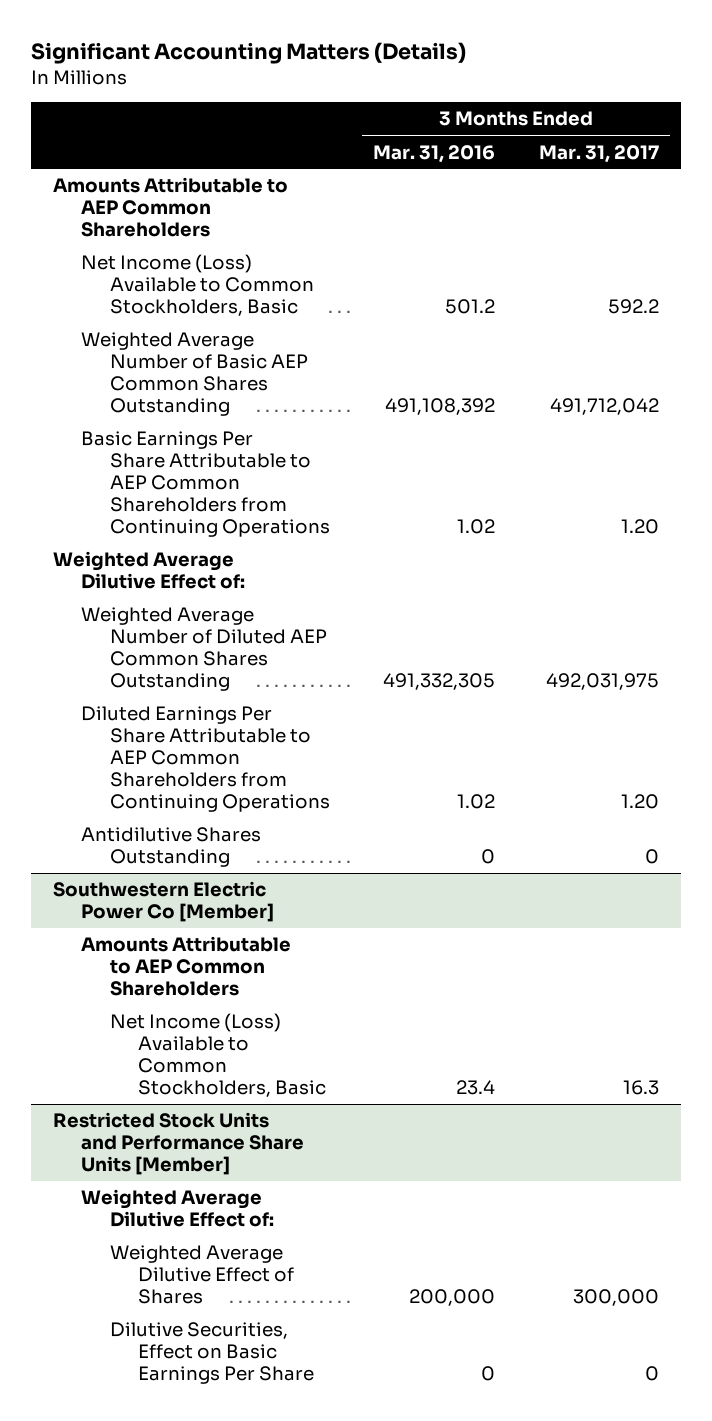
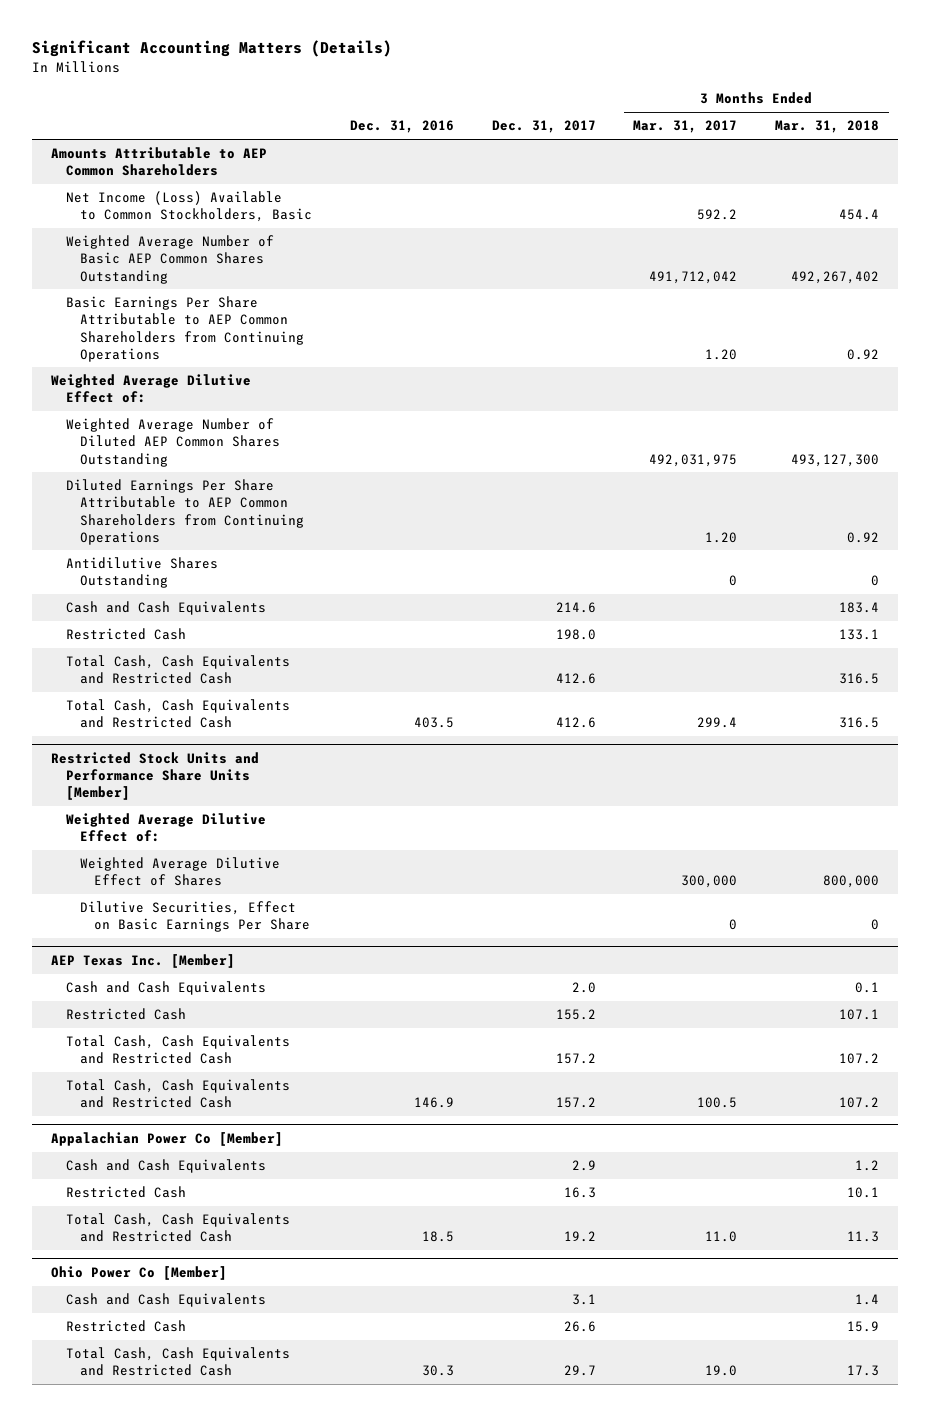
- | 3 Months Ended Mar. 31, 2016 | 3 Months Ended Mar. 31, 2017
+ | Dec. 31, 2016 | Dec. 31, 2017 | 3 Months Ended Mar. 31, 2017 | 3 Months Ended Mar. 31, 2018
- Southwestern Electric Power Co [Member]
- Amounts Attributable to AEP Common Shareholders
- Net Income (Loss) Available to Common Stockholders, Basic | 23.4 | 16.3
+ Cash and Cash Equivalents | | 214.6 | | 183.4
+ Restricted Cash | | 198.0 | | 133.1
+ Total Cash, Cash Equivalents and Restricted Cash | | 412.6 | | 316.5
+ Total Cash, Cash Equivalents and Restricted Cash | 403.5 | 412.6 | 299.4 | 316.5
+ AEP Texas Inc. [Member]
+ Cash and Cash Equivalents | | 2.0 | | 0.1
+ Restricted Cash | | 155.2 | | 107.1
+ Total Cash, Cash Equivalents and Restricted Cash | | 157.2 | | 107.2
+ Total Cash, Cash Equivalents and Restricted Cash | 146.9 | 157.2 | 100.5 | 107.2
+ Appalachian Power Co [Member]
+ Cash and Cash Equivalents | | 2.9 | | 1.2
+ Restricted Cash | | 16.3 | | 10.1
+ Total Cash, Cash Equivalents and Restricted Cash | 18.5 | 19.2 | 11.0 | 11.3
+ Ohio Power Co [Member]
+ Cash and Cash Equivalents | | 3.1 | | 1.4
+ Restricted Cash | | 26.6 | | 15.9
+ Total Cash, Cash Equivalents and Restricted Cash | 30.3 | 29.7 | 19.0 | 17.3

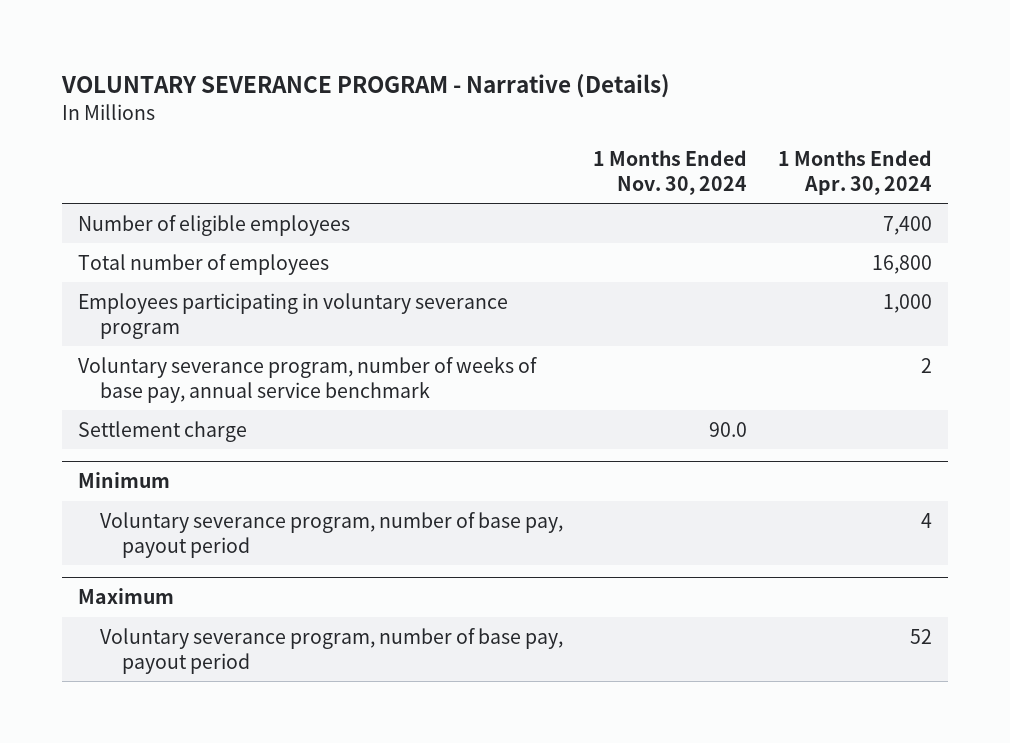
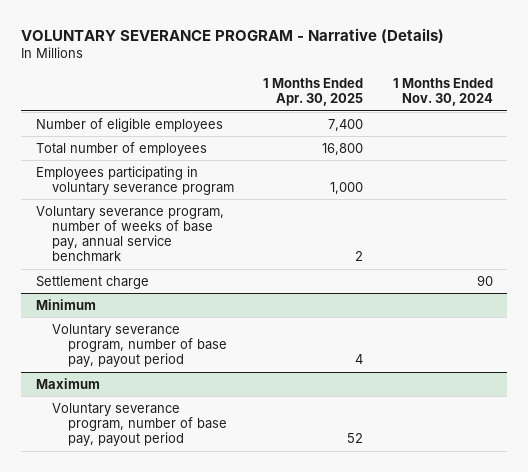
- | 1 Months Ended Nov. 30, 2024 | 1 Months Ended Apr. 30, 2024
+ | 1 Months Ended Apr. 30, 2025 | 1 Months Ended Nov. 30, 2024
- Settlement charge | 90.0 |
+ Settlement charge | | 90

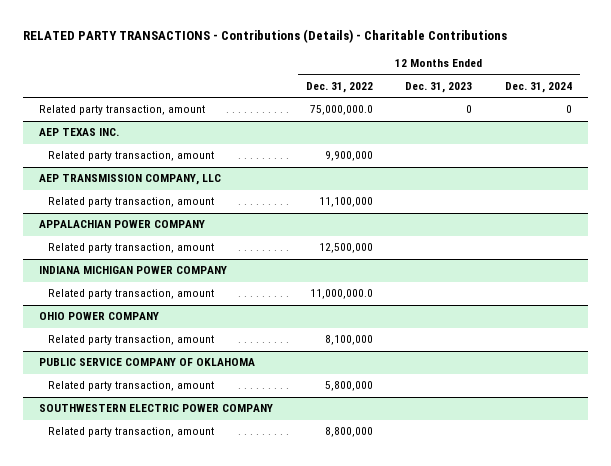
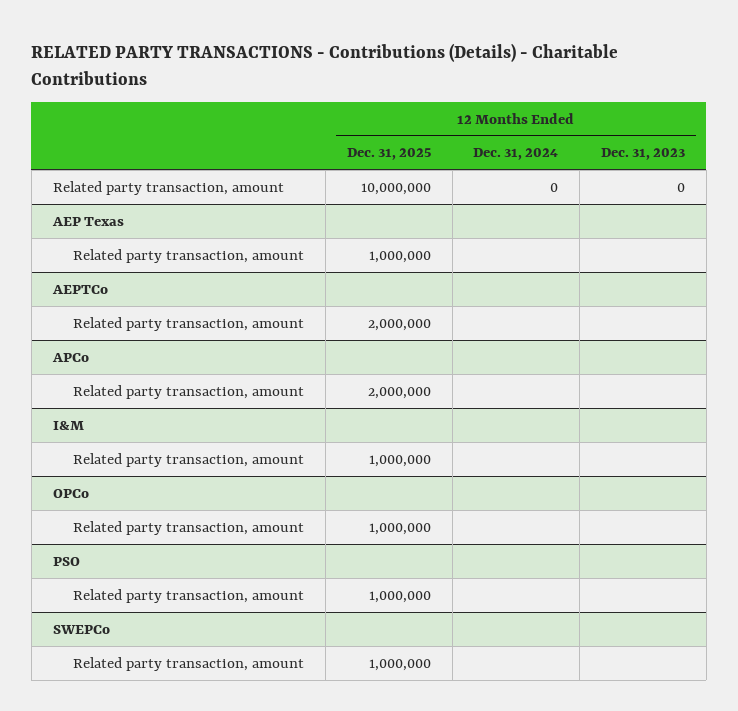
- | 12 Months Ended Dec. 31, 2022 | 12 Months Ended Dec. 31, 2023 | 12 Months Ended Dec. 31, 2024
+ | 12 Months Ended Dec. 31, 2025 | 12 Months Ended Dec. 31, 2024 | 12 Months Ended Dec. 31, 2023
- AEP TEXAS INC.
+ AEP Texas
- AEP TRANSMISSION COMPANY, LLC
+ AEPTCo
- APPALACHIAN POWER COMPANY
+ APCo
- INDIANA MICHIGAN POWER COMPANY
+ I&M
- OHIO POWER COMPANY
+ OPCo
- PUBLIC SERVICE COMPANY OF OKLAHOMA
+ PSO
- SOUTHWESTERN ELECTRIC POWER COMPANY
+ SWEPCo

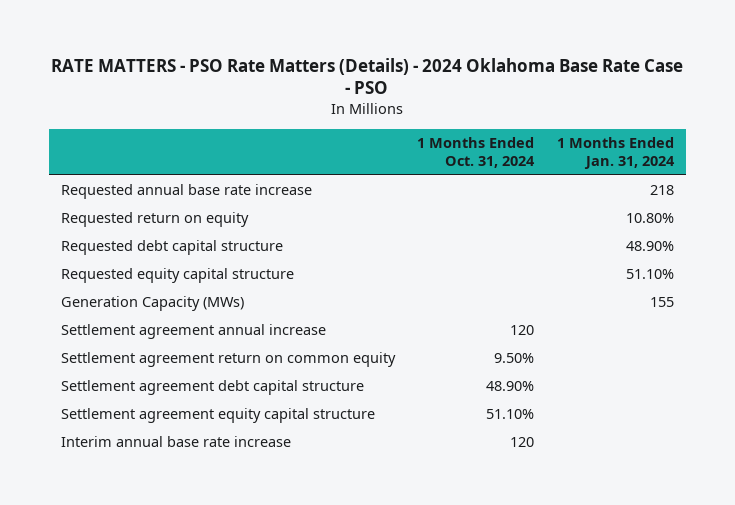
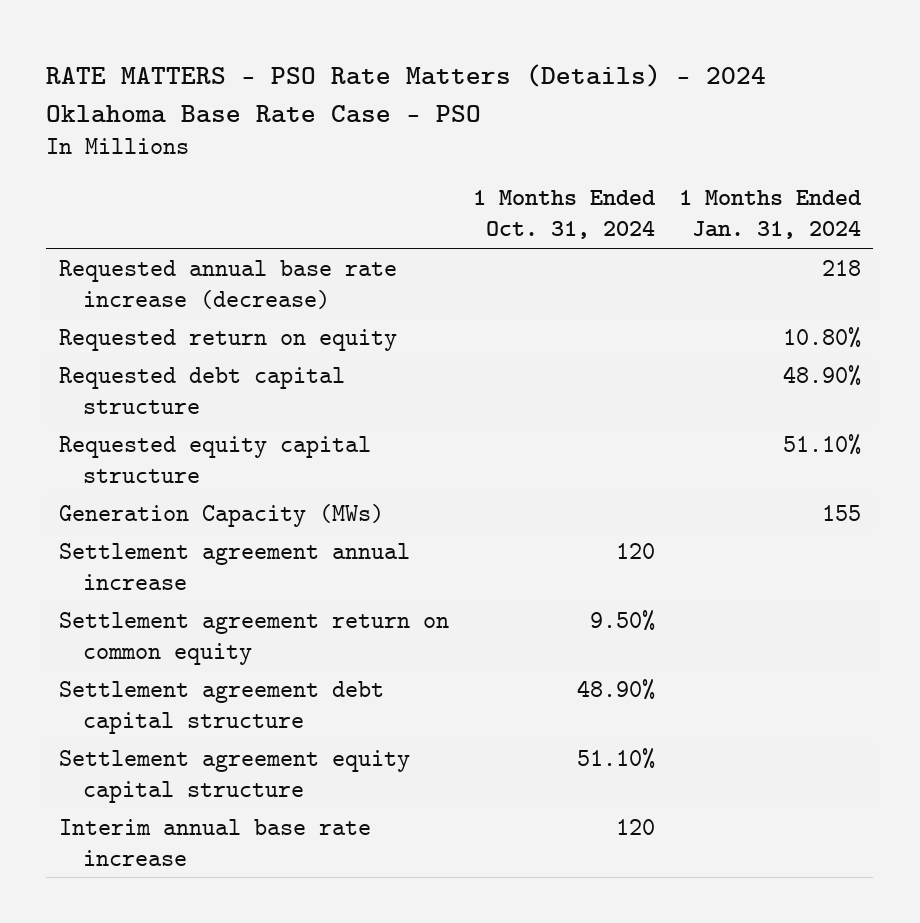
- Requested annual base rate increase | | 218
+ Requested annual base rate increase (decrease) | | 218

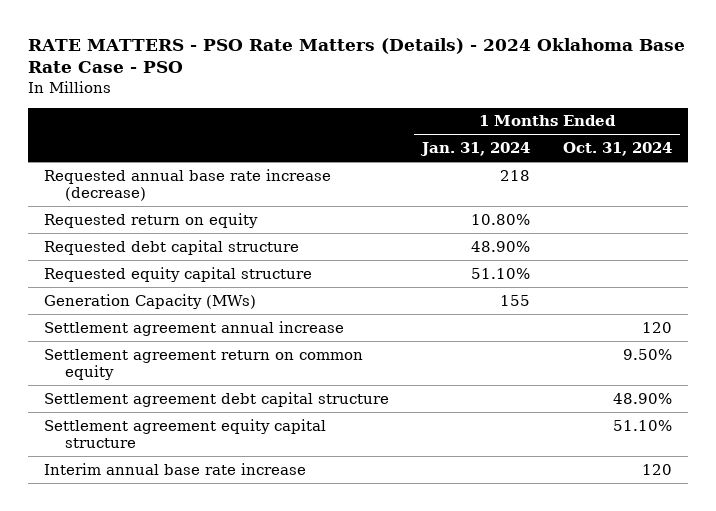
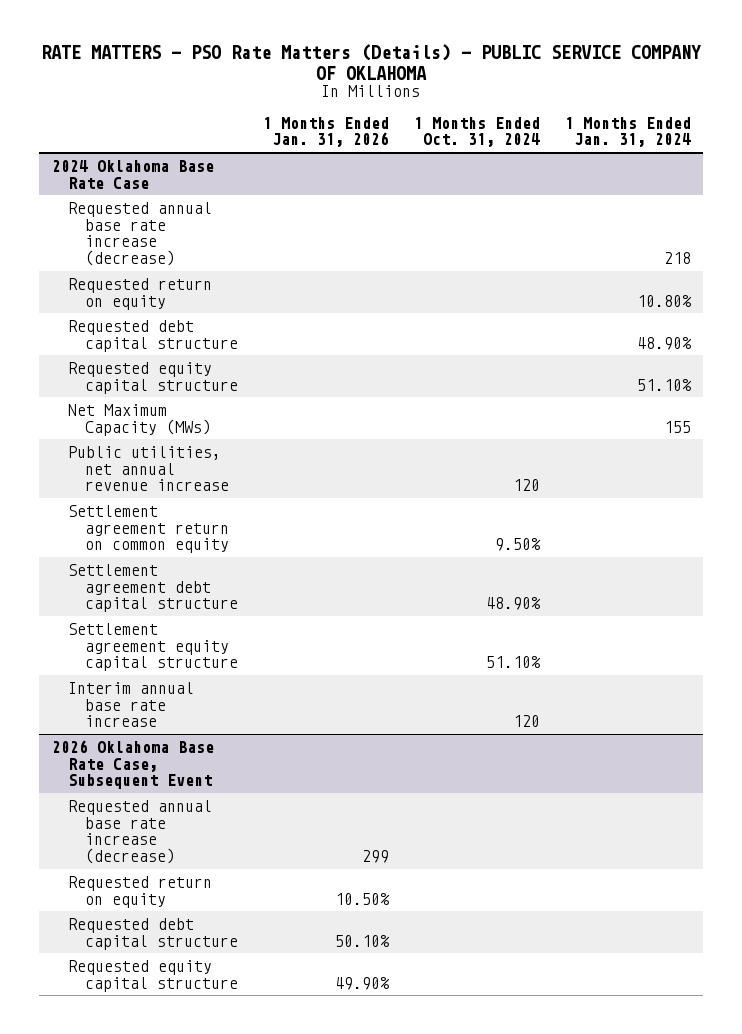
- RATE MATTERS - PSO Rate Matters (Details) - 2024 Oklahoma Base Rate Case - PSO
+ RATE MATTERS - PSO Rate Matters (Details) - PUBLIC SERVICE COMPANY OF OKLAHOMA
- | 1 Months Ended Jan. 31, 2024 | 1 Months Ended Oct. 31, 2024
+ | 1 Months Ended Jan. 31, 2026 | 1 Months Ended Oct. 31, 2024 | 1 Months Ended Jan. 31, 2024
+ 2024 Oklahoma Base Rate Case
- Generation Capacity (MWs) | 155 |
- Settlement agreement annual increase | | 120
+ Net Maximum Capacity (MWs) | | | 155
+ Public utilities, net annual revenue increase | | 120 |
+ 2026 Oklahoma Base Rate Case, Subsequent Event
+ Requested annual base rate increase (decrease) | 299 | |
+ Requested return on equity | 10.50% | |
+ Requested debt capital structure | 50.10% | |
+ Requested equity capital structure | 49.90% | |

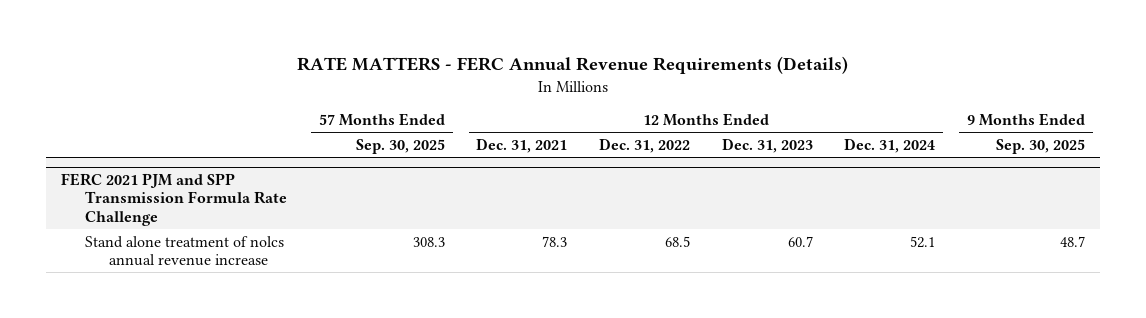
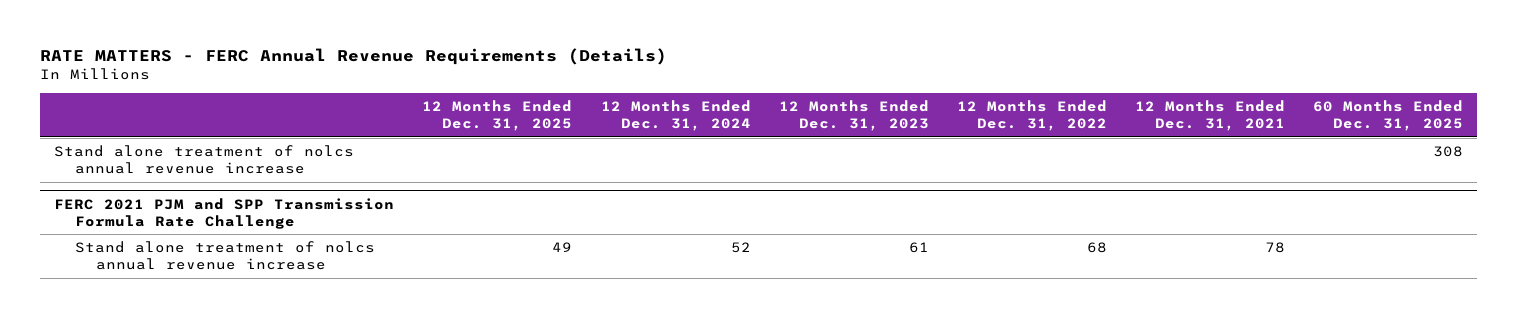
- | 57 Months Ended Sep. 30, 2025 | 12 Months Ended Dec. 31, 2021 | 12 Months Ended Dec. 31, 2022 | 12 Months Ended Dec. 31, 2023 | 12 Months Ended Dec. 31, 2024 | 9 Months Ended Sep. 30, 2025
+ | 12 Months Ended Dec. 31, 2025 | 12 Months Ended Dec. 31, 2024 | 12 Months Ended Dec. 31, 2023 | 12 Months Ended Dec. 31, 2022 | 12 Months Ended Dec. 31, 2021 | 60 Months Ended Dec. 31, 2025
+ Stand alone treatment of nolcs annual revenue increase | | | | | | 308
@ FERC 2021 PJM and SPP Transmission Formula Rate Challenge
- Stand alone treatment of nolcs annual revenue increase | 308.3 | 78.3 | 68.5 | 60.7 | 52.1 | 48.7
+ Stand alone treatment of nolcs annual revenue increase | 49 | 52 | 61 | 68 | 78 |

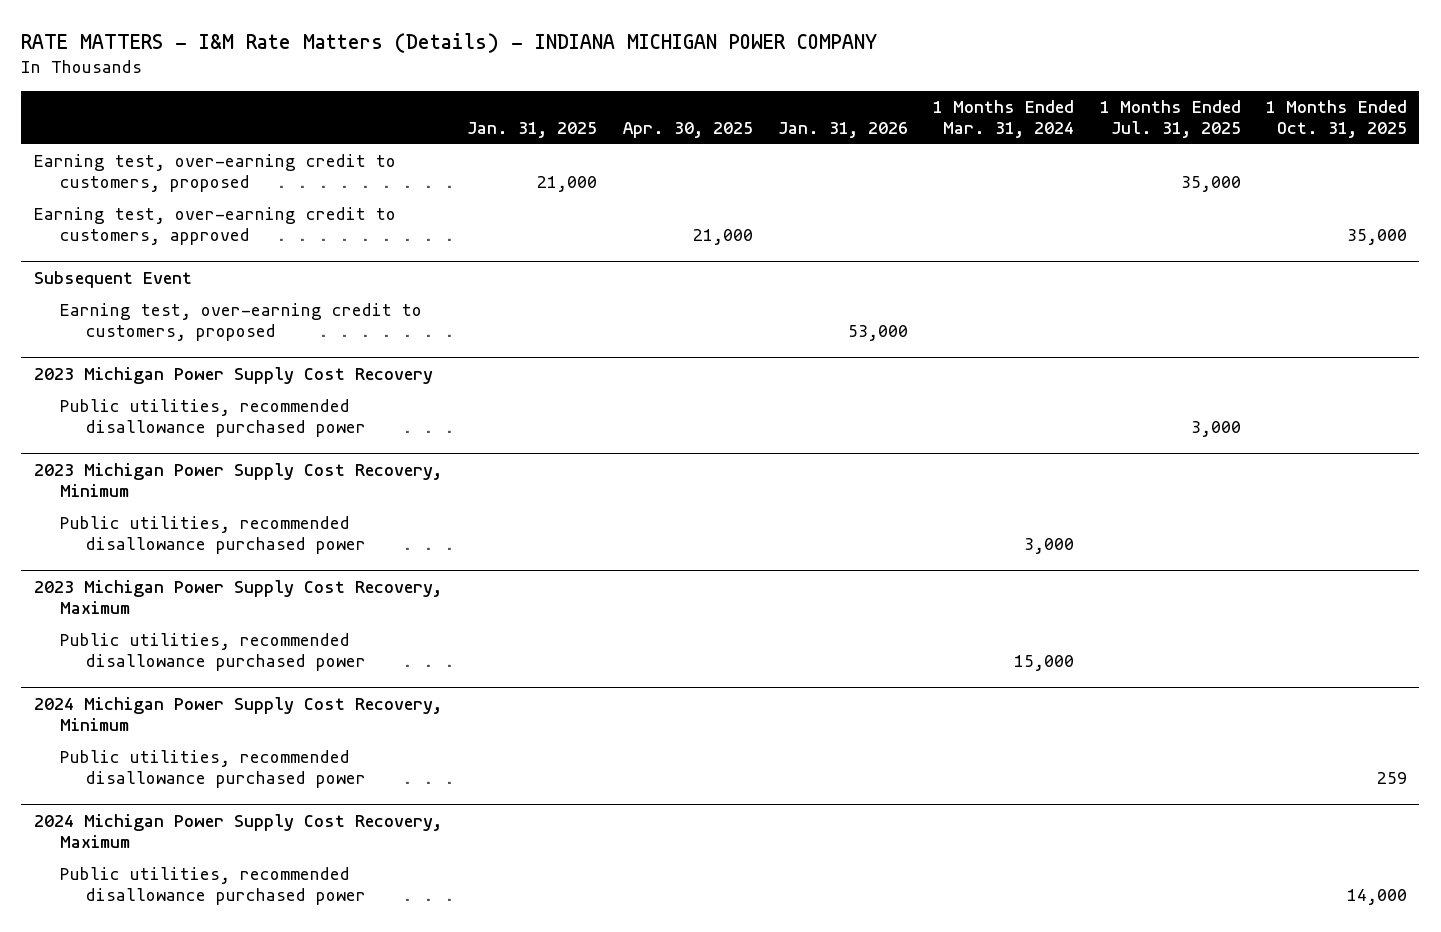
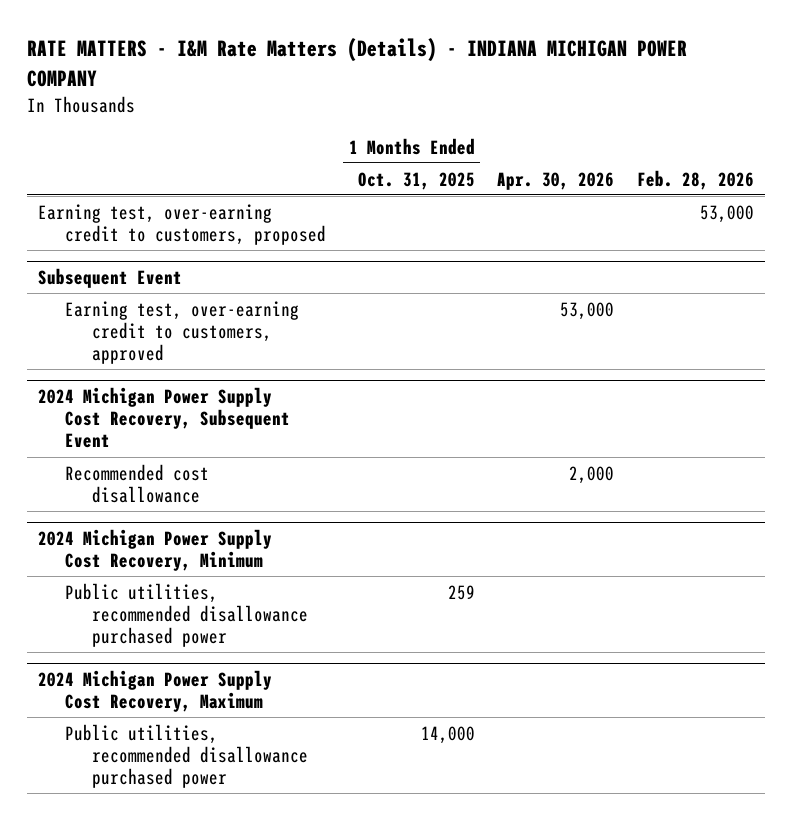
- | Jan. 31, 2025 | Apr. 30, 2025 | Jan. 31, 2026 | 1 Months Ended Mar. 31, 2024 | 1 Months Ended Jul. 31, 2025 | 1 Months Ended Oct. 31, 2025
+ | 1 Months Ended Oct. 31, 2025 | Apr. 30, 2026 | Feb. 28, 2026
- Earning test, over-earning credit to customers, approved | | 21,000 | | | | 35,000
@ Subsequent Event
- Earning test, over-earning credit to customers, proposed | | | 53,000 | | |
- 2023 Michigan Power Supply Cost Recovery
- Public utilities, recommended disallowance purchased power | | | | | 3,000 |
- 2023 Michigan Power Supply Cost Recovery, Minimum
- Public utilities, recommended disallowance purchased power | | | | 3,000 | |
- 2023 Michigan Power Supply Cost Recovery, Maximum
- Public utilities, recommended disallowance purchased power | | | | 15,000 | |
@ Subsequent Event
+ Earning test, over-earning credit to customers, approved | | 53,000 |
+ 2024 Michigan Power Supply Cost Recovery, Subsequent Event
+ Recommended cost disallowance | | 2,000 |

